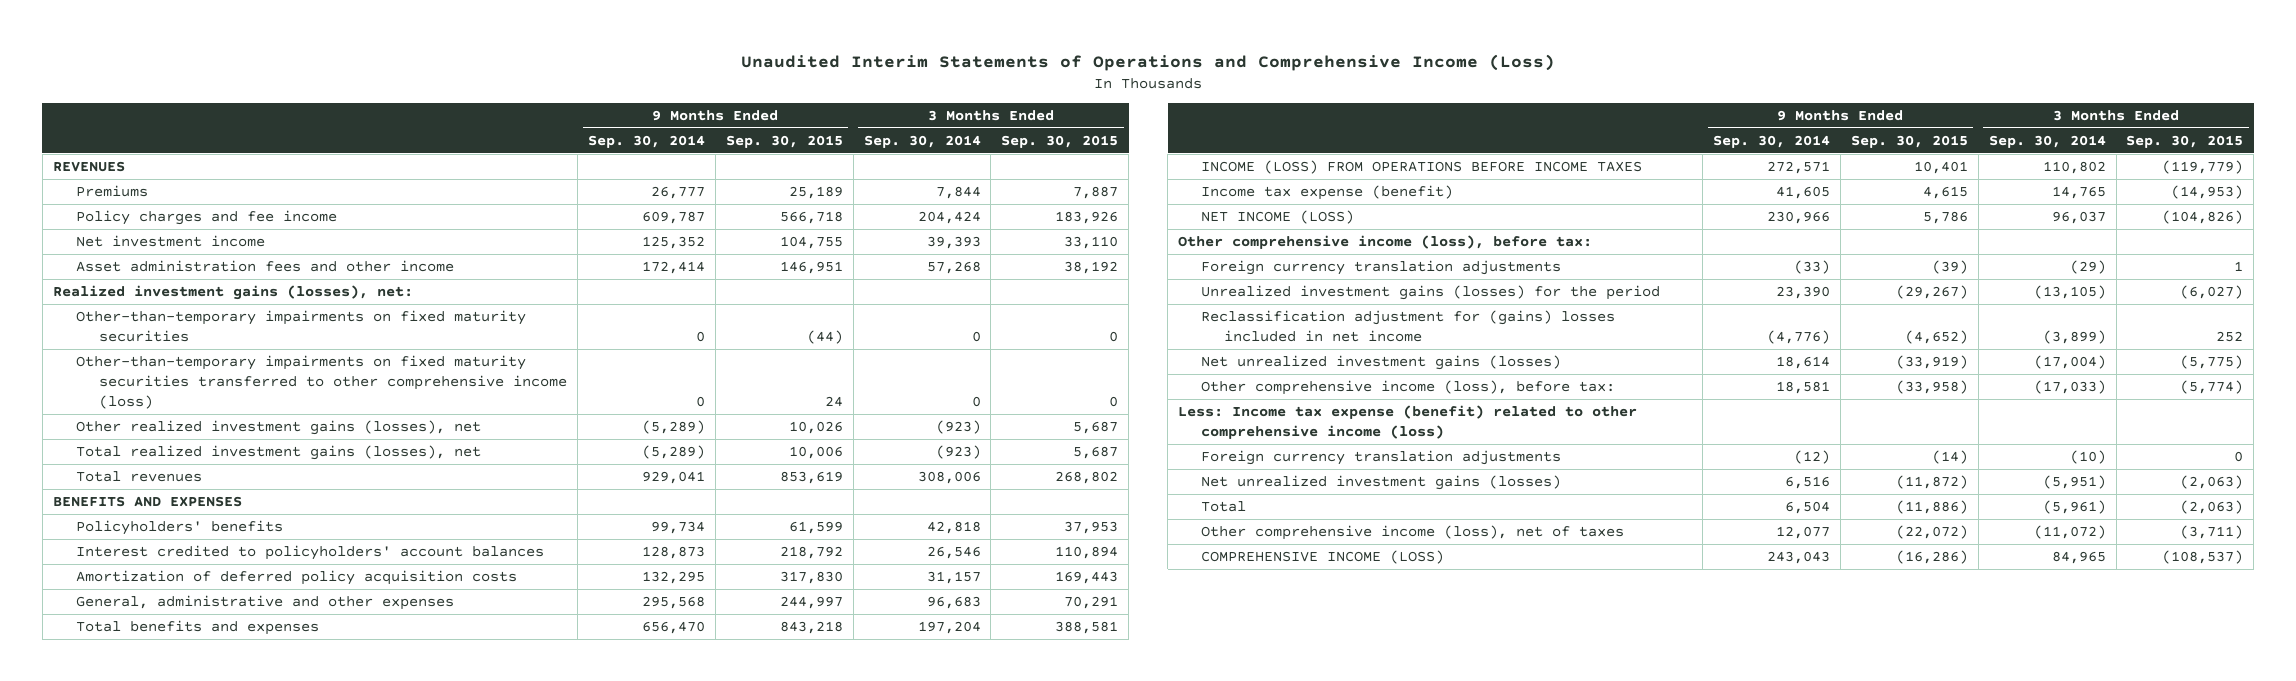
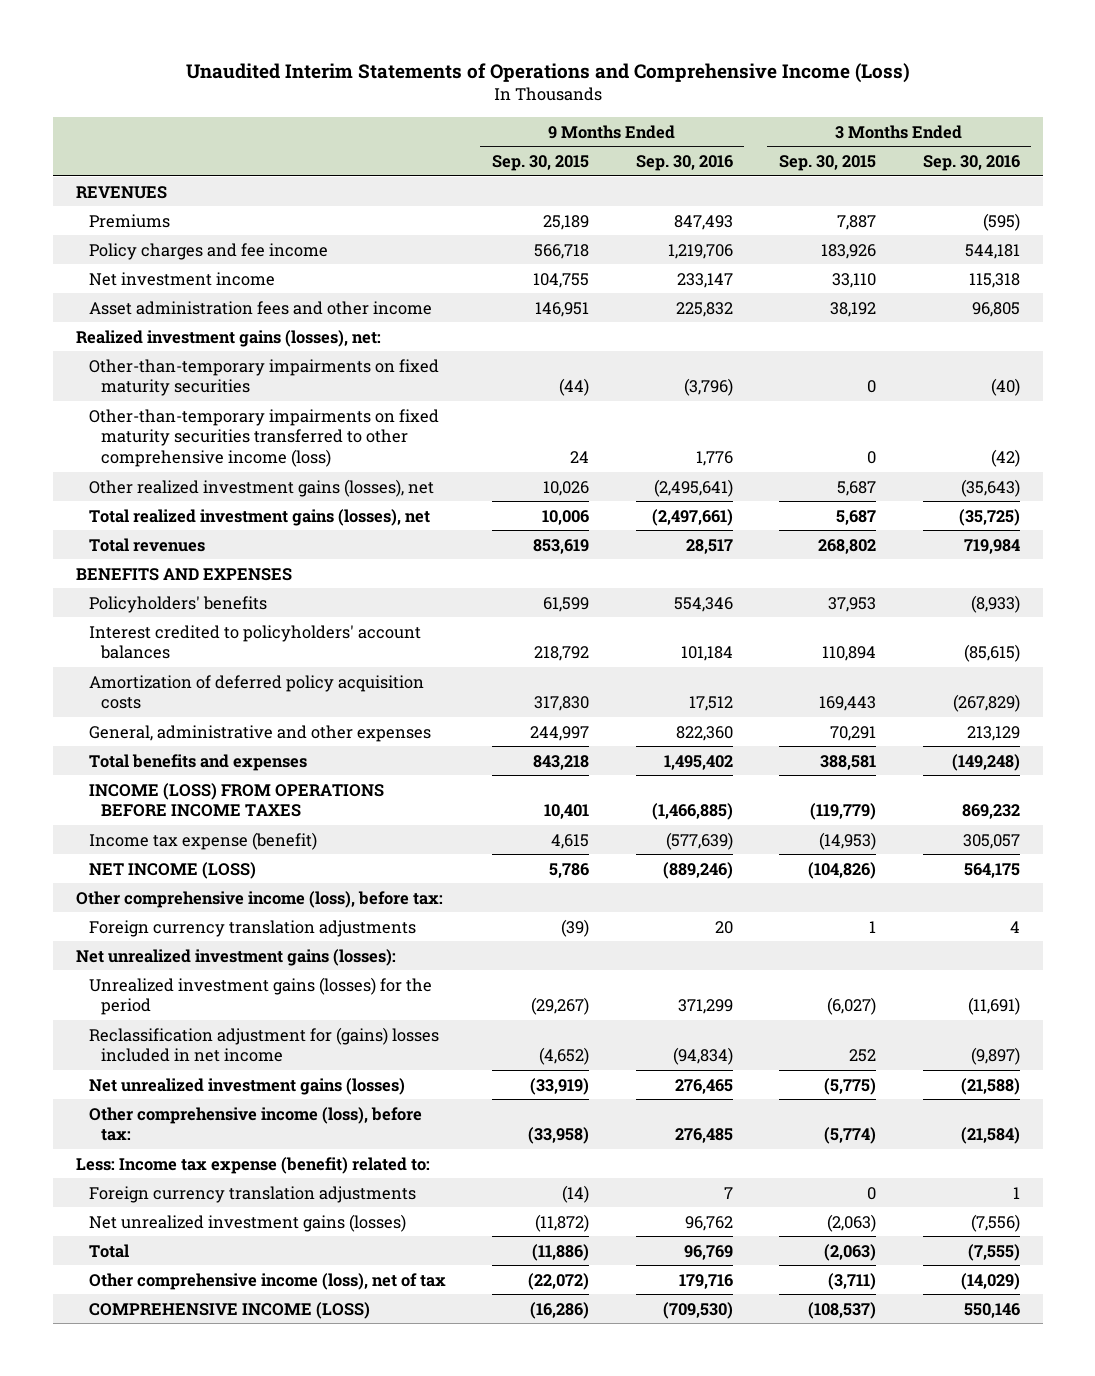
- | 9 Months Ended Sep. 30, 2014 | 9 Months Ended Sep. 30, 2015 | 3 Months Ended Sep. 30, 2014 | 3 Months Ended Sep. 30, 2015
+ | 9 Months Ended Sep. 30, 2015 | 9 Months Ended Sep. 30, 2016 | 3 Months Ended Sep. 30, 2015 | 3 Months Ended Sep. 30, 2016
+ Net unrealized investment gains (losses):
- Less: Income tax expense (benefit) related to other comprehensive income (loss)
+ Less: Income tax expense (benefit) related to:
- Other comprehensive income (loss), net of taxes | 12,077 | (22,072) | (11,072) | (3,711)
+ Other comprehensive income (loss), net of tax | (22,072) | 179,716 | (3,711) | (14,029)

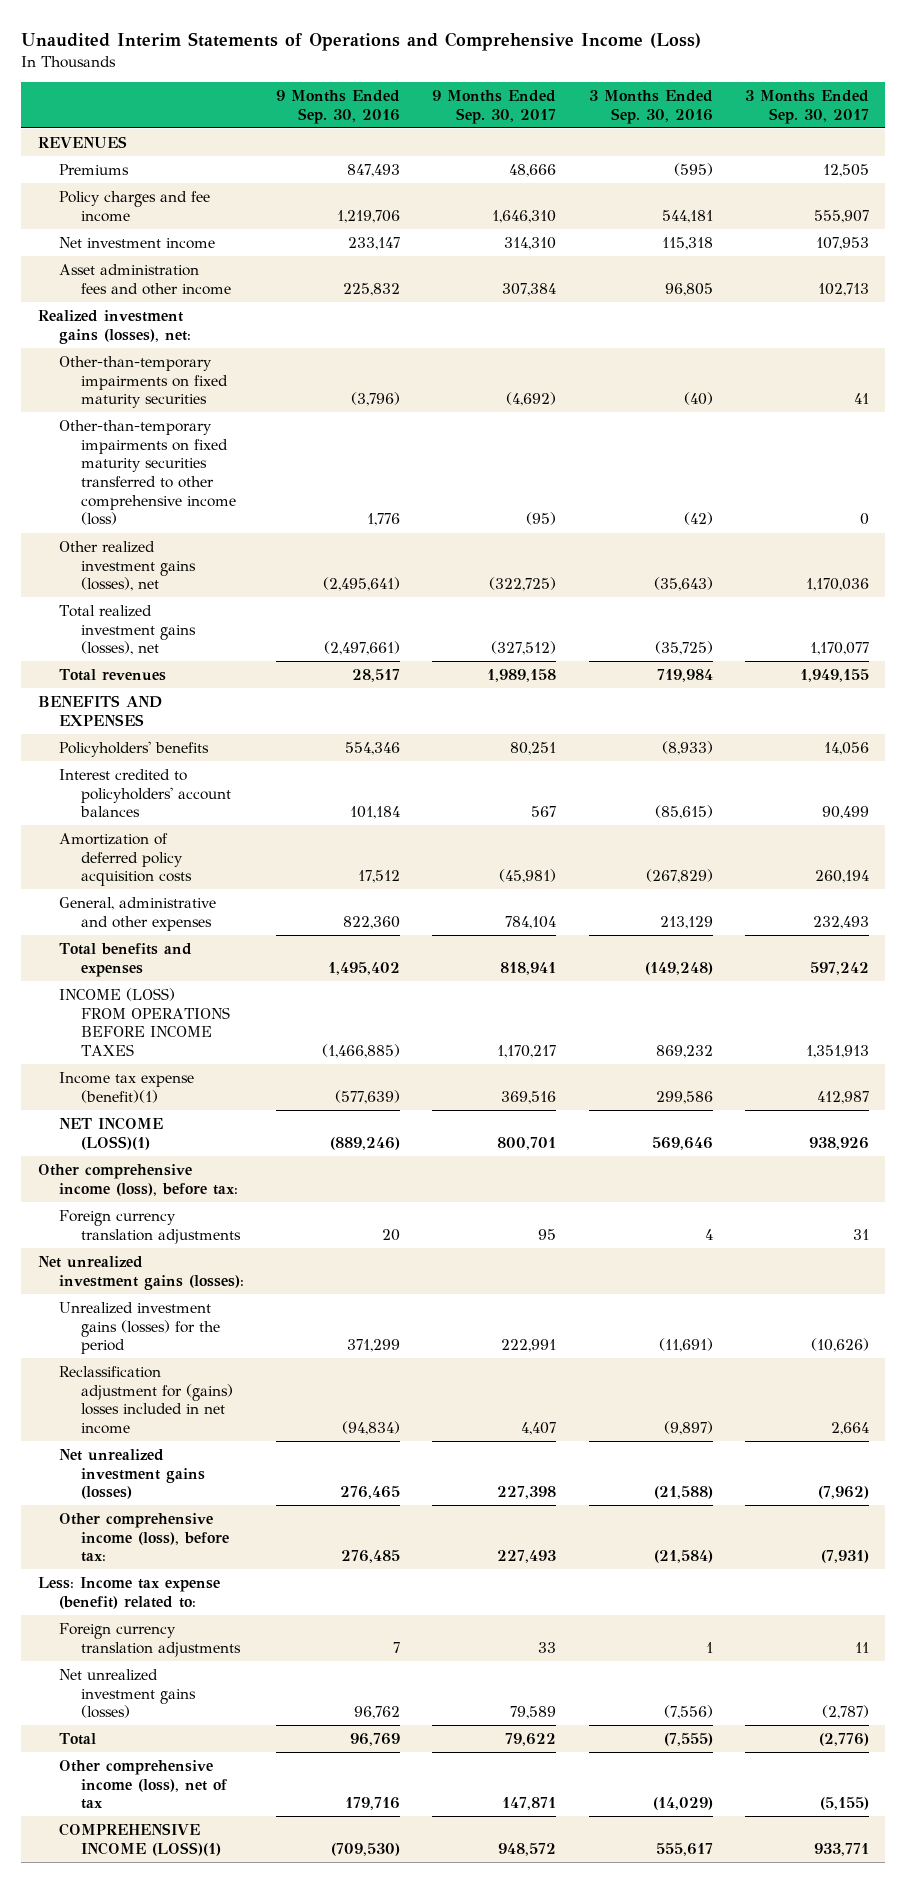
- | 9 Months Ended Sep. 30, 2015 | 9 Months Ended Sep. 30, 2016 | 3 Months Ended Sep. 30, 2015 | 3 Months Ended Sep. 30, 2016
+ | 9 Months Ended Sep. 30, 2016 | 9 Months Ended Sep. 30, 2017 | 3 Months Ended Sep. 30, 2016 | 3 Months Ended Sep. 30, 2017
- Income tax expense (benefit) | 4,615 | (577,639) | (14,953) | 305,057
- NET INCOME (LOSS) | 5,786 | (889,246) | (104,826) | 564,175
+ Income tax expense (benefit)(1) | (577,639) | 369,516 | 299,586 | 412,987
+ NET INCOME (LOSS)(1) | (889,246) | 800,701 | 569,646 | 938,926
- COMPREHENSIVE INCOME (LOSS) | (16,286) | (709,530) | (108,537) | 550,146
+ COMPREHENSIVE INCOME (LOSS)(1) | (709,530) | 948,572 | 555,617 | 933,771

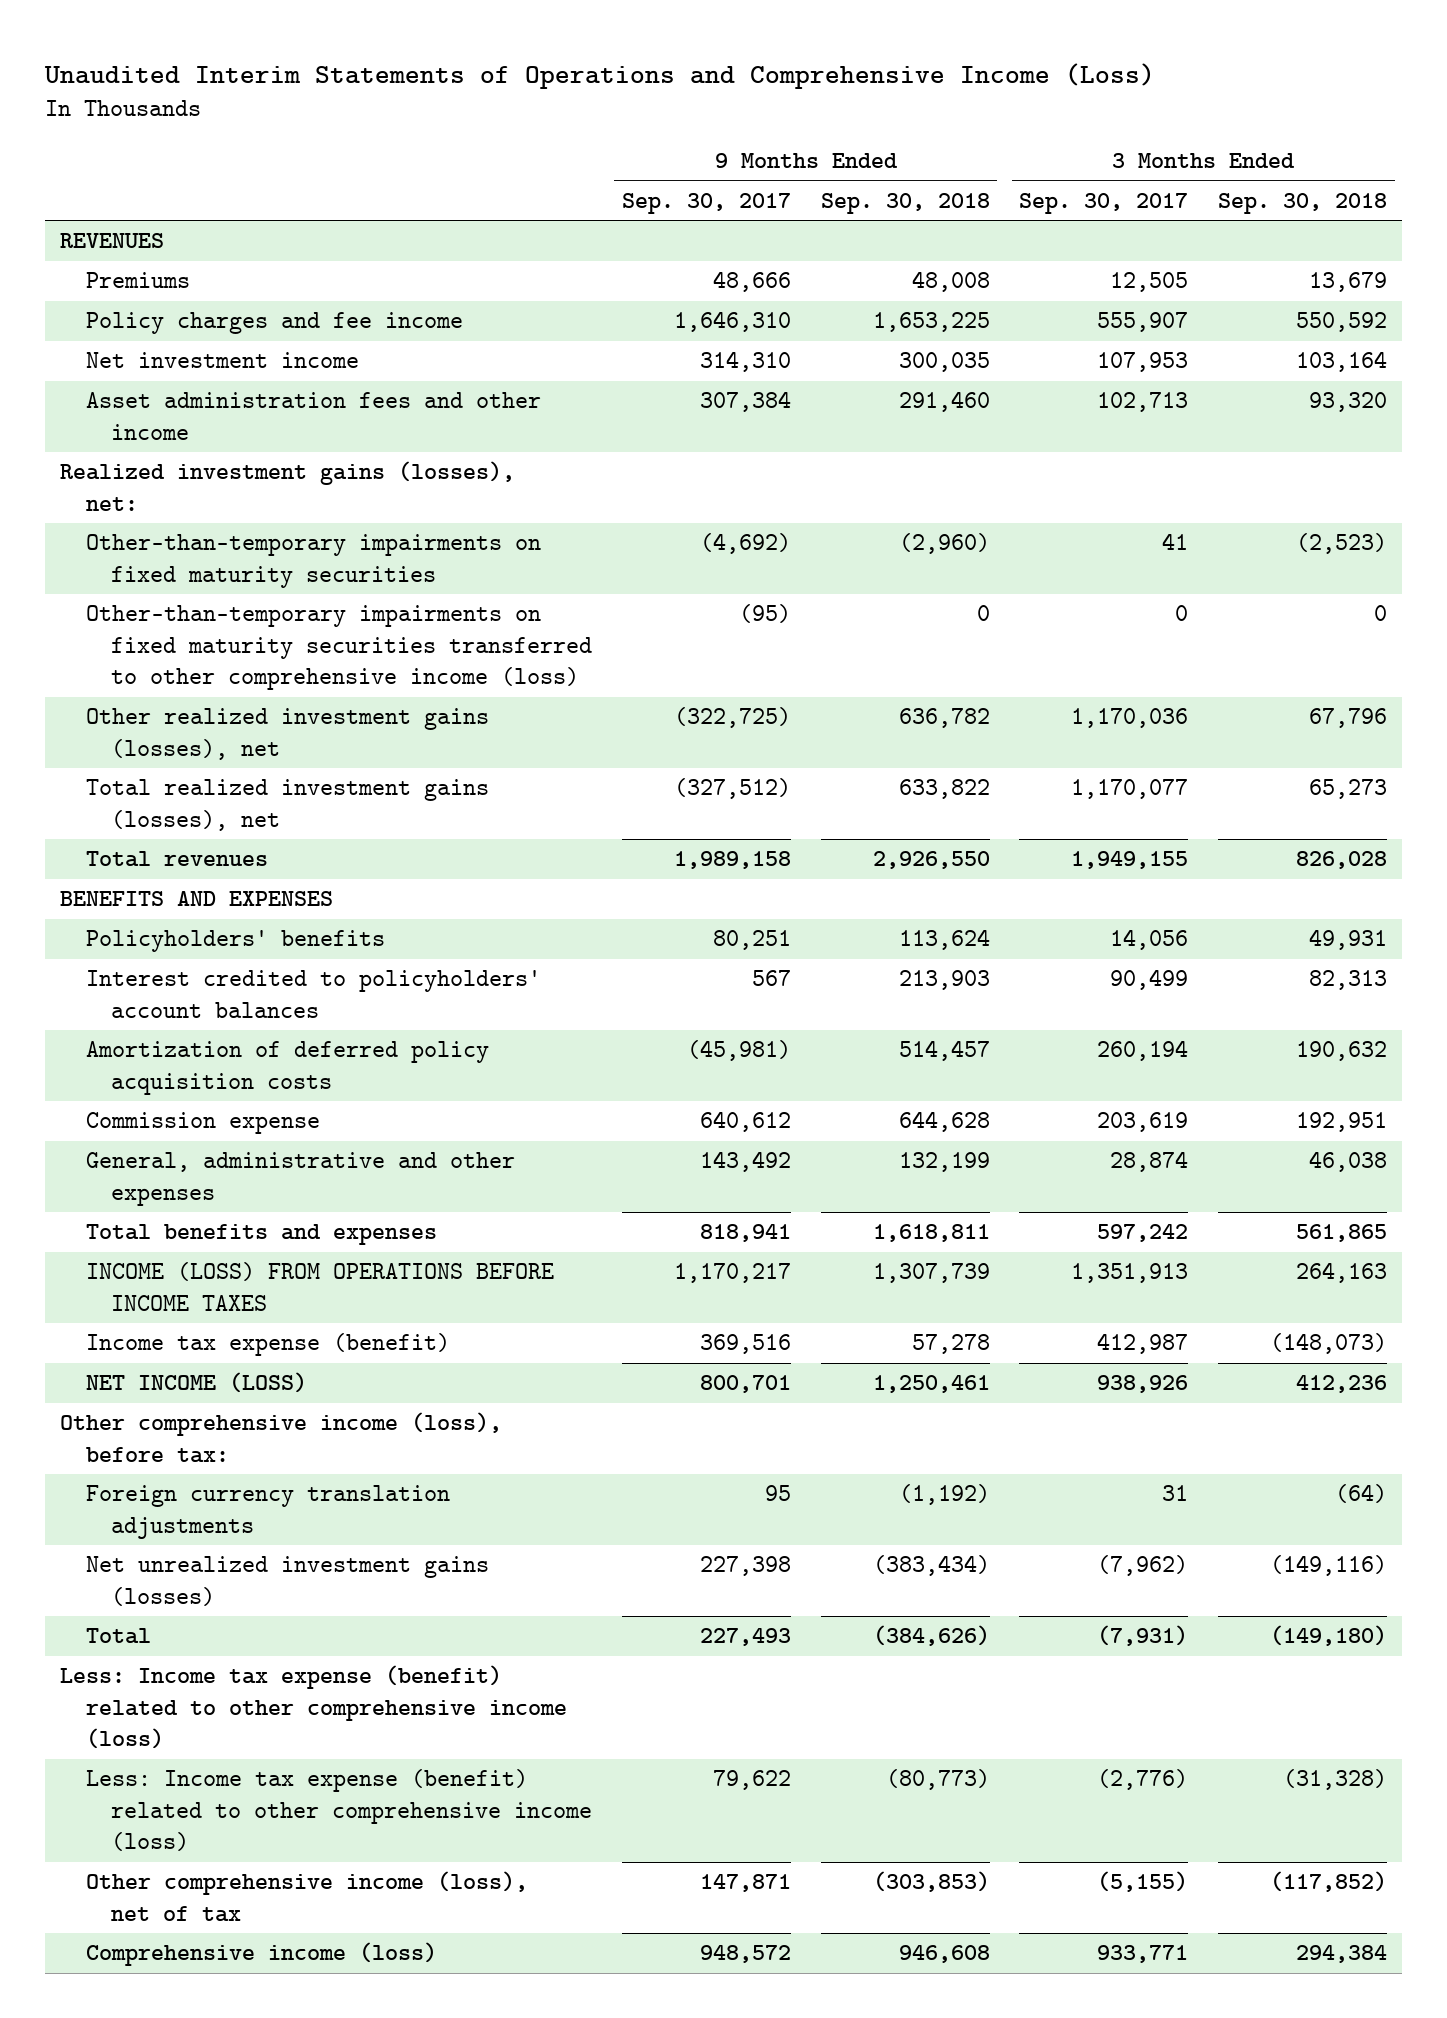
- | 9 Months Ended Sep. 30, 2016 | 9 Months Ended Sep. 30, 2017 | 3 Months Ended Sep. 30, 2016 | 3 Months Ended Sep. 30, 2017
+ | 9 Months Ended Sep. 30, 2017 | 9 Months Ended Sep. 30, 2018 | 3 Months Ended Sep. 30, 2017 | 3 Months Ended Sep. 30, 2018
- General, administrative and other expenses | 822,360 | 784,104 | 213,129 | 232,493
+ Commission expense | 640,612 | 644,628 | 203,619 | 192,951
+ General, administrative and other expenses | 143,492 | 132,199 | 28,874 | 46,038
- Income tax expense (benefit)(1) | (577,639) | 369,516 | 299,586 | 412,987
- NET INCOME (LOSS)(1) | (889,246) | 800,701 | 569,646 | 938,926
+ Income tax expense (benefit) | 369,516 | 57,278 | 412,987 | (148,073)
+ NET INCOME (LOSS) | 800,701 | 1,250,461 | 938,926 | 412,236
- Net unrealized investment gains (losses):
- Unrealized investment gains (losses) for the period | 371,299 | 222,991 | (11,691) | (10,626)
- Reclassification adjustment for (gains) losses included in net income | (94,834) | 4,407 | (9,897) | 2,664
- Other comprehensive income (loss), before tax: | 276,485 | 227,493 | (21,584) | (7,931)
- Less: Income tax expense (benefit) related to:
- Foreign currency translation adjustments | 7 | 33 | 1 | 11
- Net unrealized investment gains (losses) | 96,762 | 79,589 | (7,556) | (2,787)
- Total | 96,769 | 79,622 | (7,555) | (2,776)
+ Total | 227,493 | (384,626) | (7,931) | (149,180)
+ Less: Income tax expense (benefit) related to other comprehensive income (loss)
+ Less: Income tax expense (benefit) related to other comprehensive income (loss) | 79,622 | (80,773) | (2,776) | (31,328)
- COMPREHENSIVE INCOME (LOSS)(1) | (709,530) | 948,572 | 555,617 | 933,771
+ Comprehensive income (loss) | 948,572 | 946,608 | 933,771 | 294,384

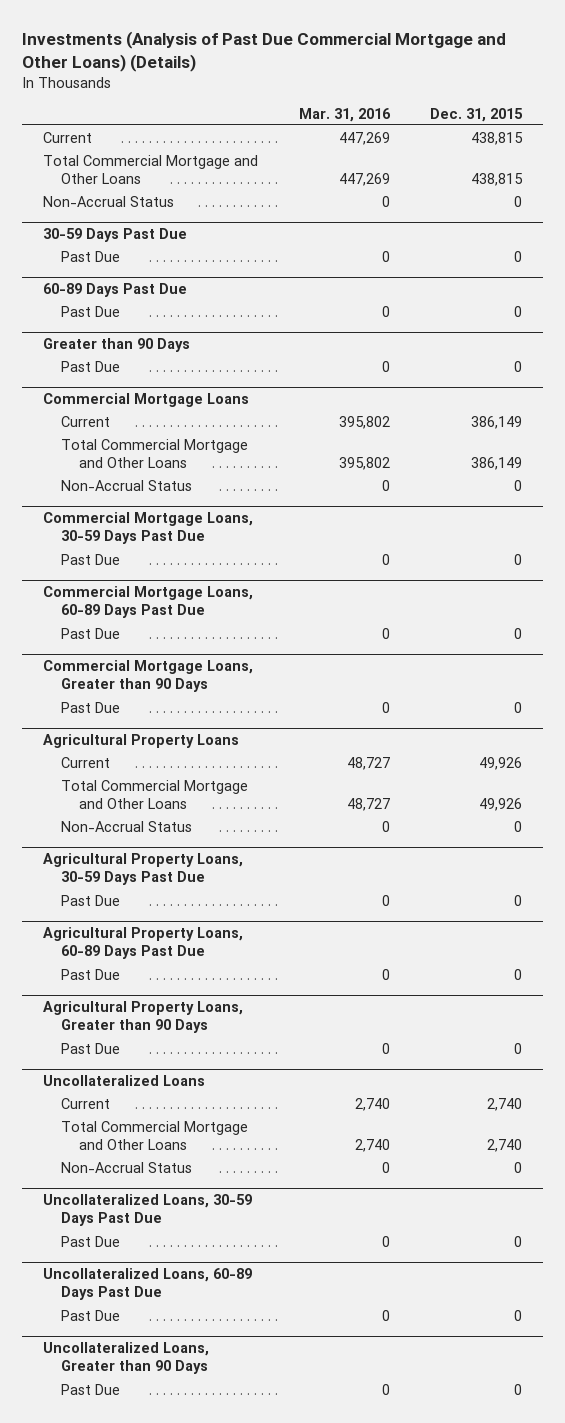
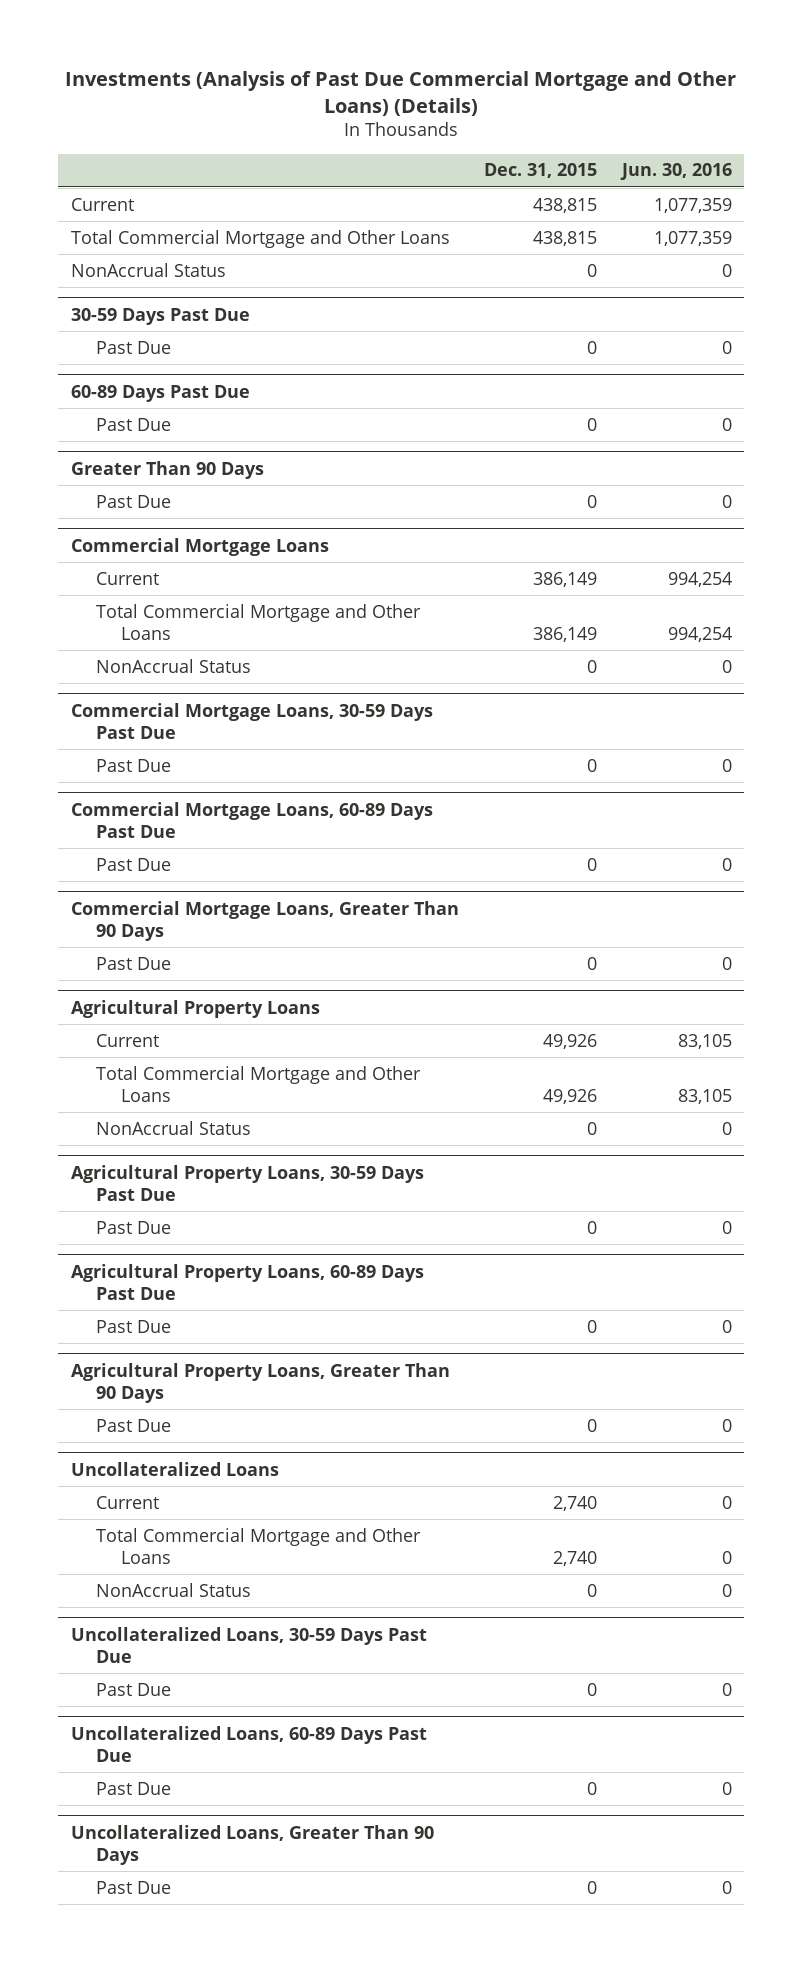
- | Mar. 31, 2016 | Dec. 31, 2015
+ | Dec. 31, 2015 | Jun. 30, 2016
- Non-Accrual Status | 0 | 0
+ NonAccrual Status | 0 | 0
- Greater than 90 Days
+ Greater Than 90 Days
@ Commercial Mortgage Loans
- Non-Accrual Status | 0 | 0
+ NonAccrual Status | 0 | 0
- Commercial Mortgage Loans, Greater than 90 Days
+ Commercial Mortgage Loans, Greater Than 90 Days
@ Agricultural Property Loans
- Non-Accrual Status | 0 | 0
+ NonAccrual Status | 0 | 0
- Agricultural Property Loans, Greater than 90 Days
+ Agricultural Property Loans, Greater Than 90 Days
@ Uncollateralized Loans
- Non-Accrual Status | 0 | 0
+ NonAccrual Status | 0 | 0
- Uncollateralized Loans, Greater than 90 Days
+ Uncollateralized Loans, Greater Than 90 Days

